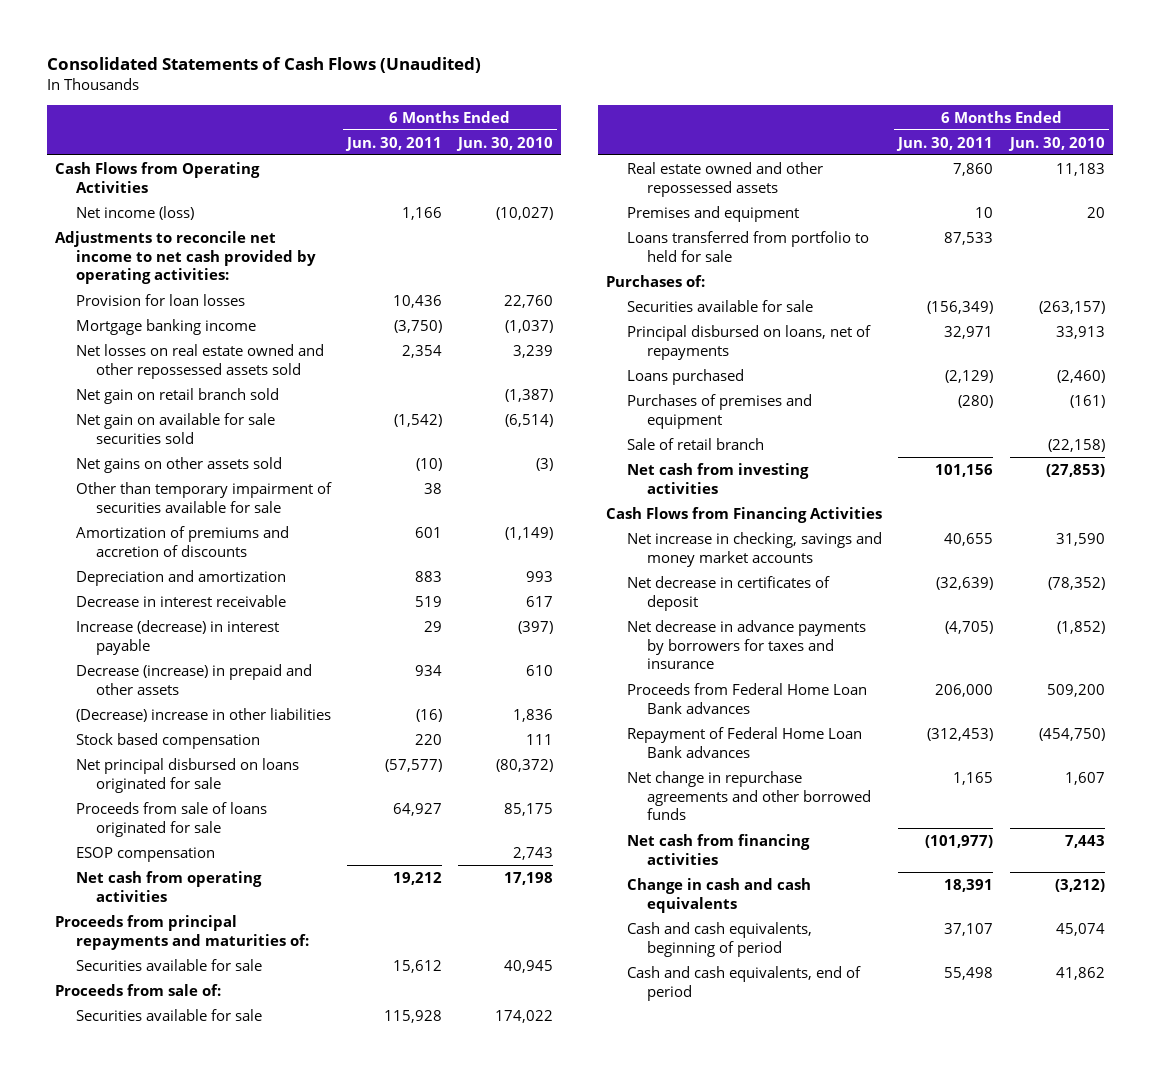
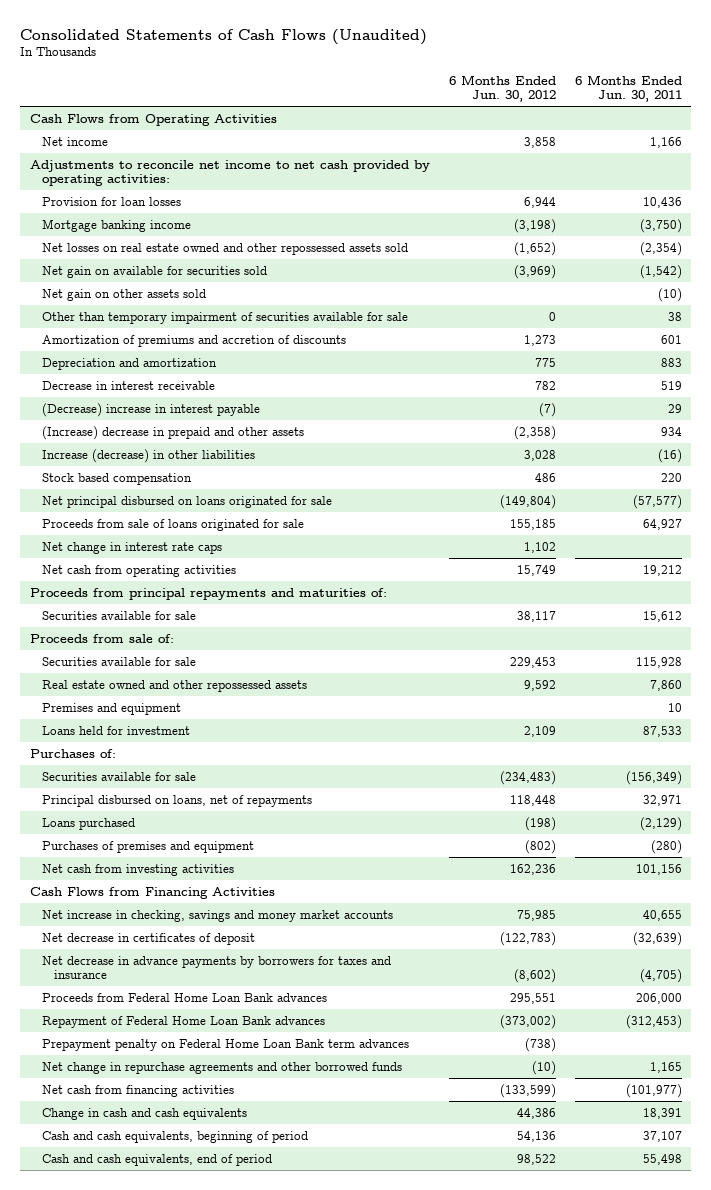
- | 6 Months Ended Jun. 30, 2011 | 6 Months Ended Jun. 30, 2010
+ | 6 Months Ended Jun. 30, 2012 | 6 Months Ended Jun. 30, 2011
- Net income (loss) | 1,166 | (10,027)
+ Net income | 3,858 | 1,166
- Net losses on real estate owned and other repossessed assets sold | 2,354 | 3,239
- Net gain on retail branch sold | | (1,387)
- Net gain on available for sale securities sold | (1,542) | (6,514)
- Net gains on other assets sold | (10) | (3)
+ Net losses on real estate owned and other repossessed assets sold | (1,652) | (2,354)
+ Net gain on available for securities sold | (3,969) | (1,542)
+ Net gain on other assets sold | | (10)
- Increase (decrease) in interest payable | 29 | (397)
- Decrease (increase) in prepaid and other assets | 934 | 610
- (Decrease) increase in other liabilities | (16) | 1,836
+ (Decrease) increase in interest payable | (7) | 29
+ (Increase) decrease in prepaid and other assets | (2,358) | 934
+ Increase (decrease) in other liabilities | 3,028 | (16)
- ESOP compensation | | 2,743
+ Net change in interest rate caps | 1,102 |
- Loans transferred from portfolio to held for sale | 87,533 |
+ Loans held for investment | 2,109 | 87,533
- Sale of retail branch | | (22,158)
+ Prepayment penalty on Federal Home Loan Bank term advances | (738) |

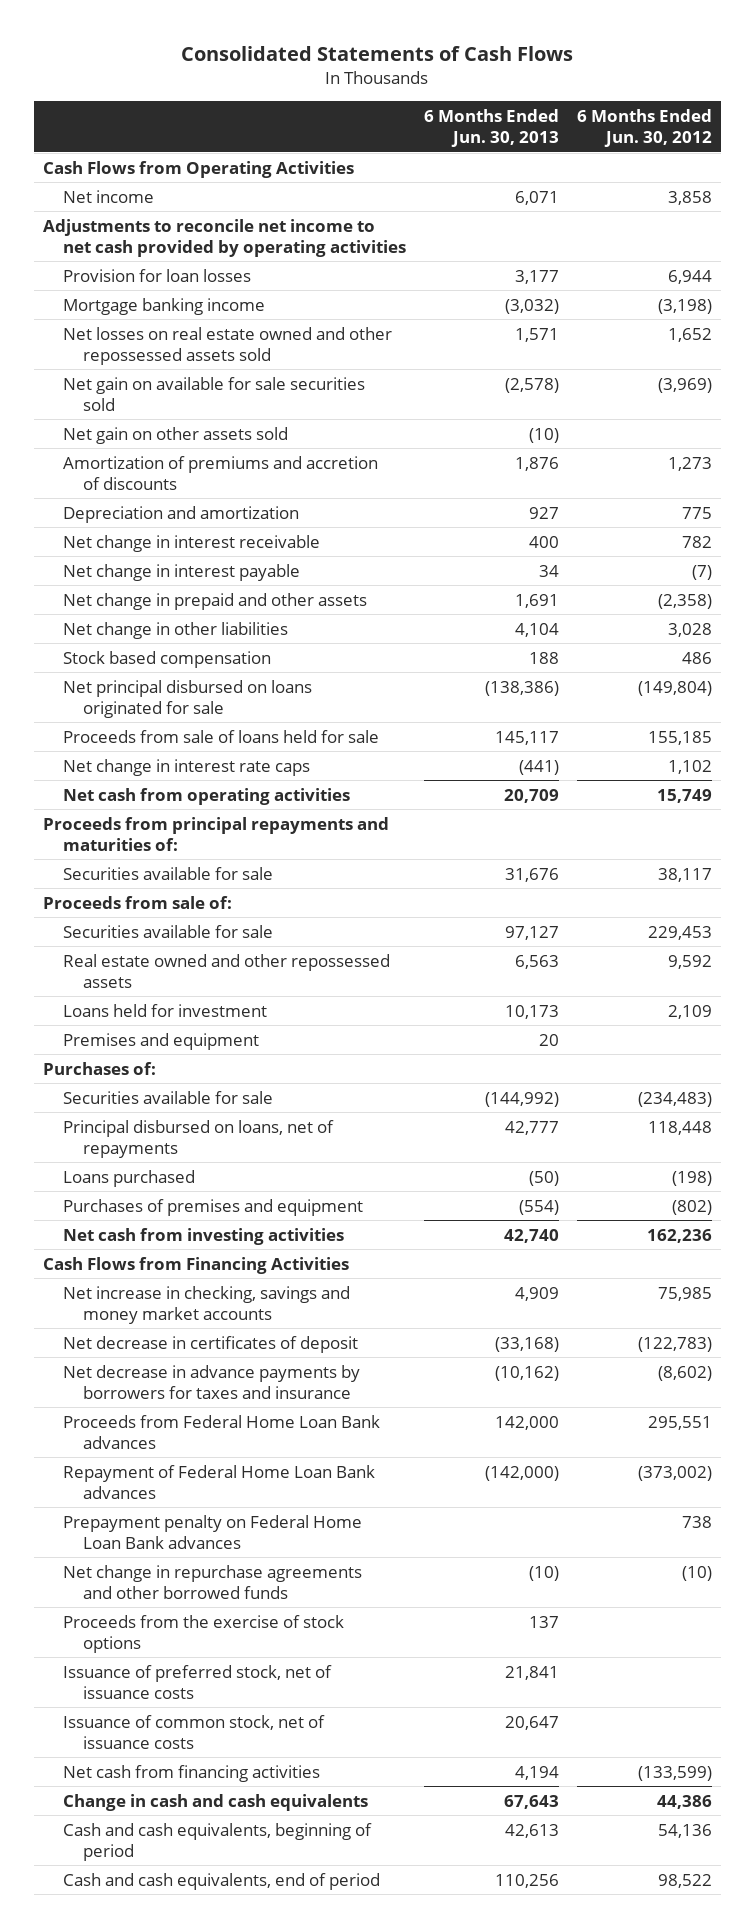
- Consolidated Statements of Cash Flows (Unaudited)
+ Consolidated Statements of Cash Flows
- | 6 Months Ended Jun. 30, 2012 | 6 Months Ended Jun. 30, 2011
+ | 6 Months Ended Jun. 30, 2013 | 6 Months Ended Jun. 30, 2012
- Adjustments to reconcile net income to net cash provided by operating activities:
+ Adjustments to reconcile net income to net cash provided by operating activities
- Net losses on real estate owned and other repossessed assets sold | (1,652) | (2,354)
- Net gain on available for securities sold | (3,969) | (1,542)
+ Net losses on real estate owned and other repossessed assets sold | 1,571 | 1,652
+ Net gain on available for sale securities sold | (2,578) | (3,969)
- Other than temporary impairment of securities available for sale | 0 | 38
- Decrease in interest receivable | 782 | 519
- (Decrease) increase in interest payable | (7) | 29
- (Increase) decrease in prepaid and other assets | (2,358) | 934
- Increase (decrease) in other liabilities | 3,028 | (16)
+ Net change in interest receivable | 400 | 782
+ Net change in interest payable | 34 | (7)
+ Net change in prepaid and other assets | 1,691 | (2,358)
+ Net change in other liabilities | 4,104 | 3,028
- Proceeds from sale of loans originated for sale | 155,185 | 64,927
+ Proceeds from sale of loans held for sale | 145,117 | 155,185
moved down: Premises and equipment | 20 |
- Prepayment penalty on Federal Home Loan Bank term advances | (738) |
+ Prepayment penalty on Federal Home Loan Bank advances | | 738
+ Proceeds from the exercise of stock options | 137 |
+ Issuance of preferred stock, net of issuance costs | 21,841 |
+ Issuance of common stock, net of issuance costs | 20,647 |

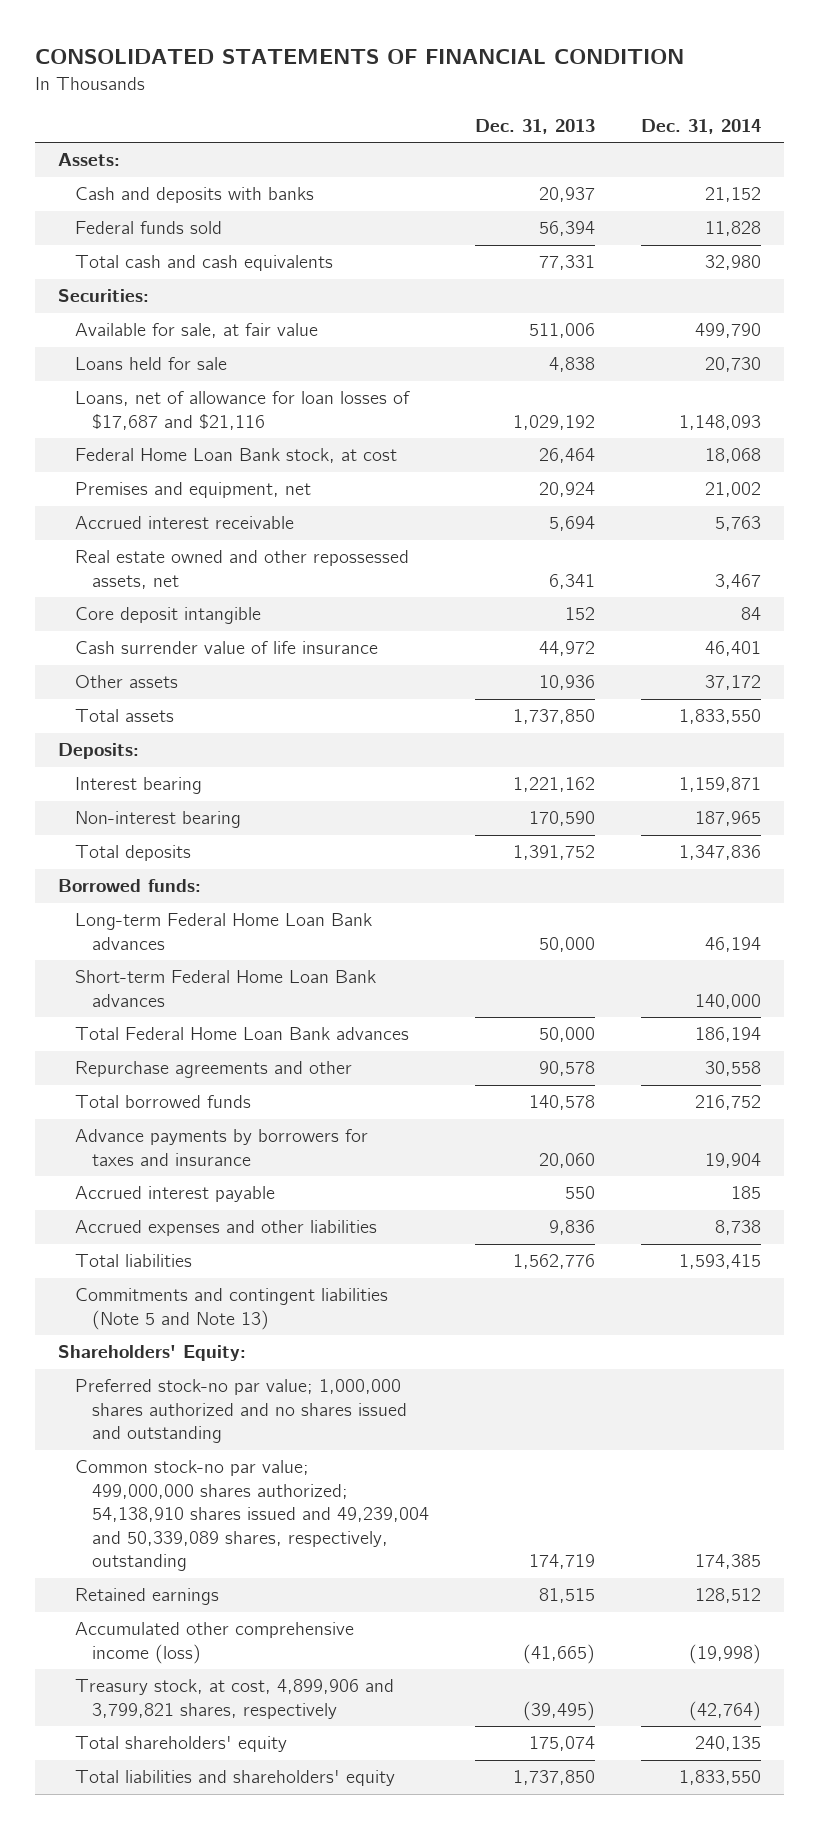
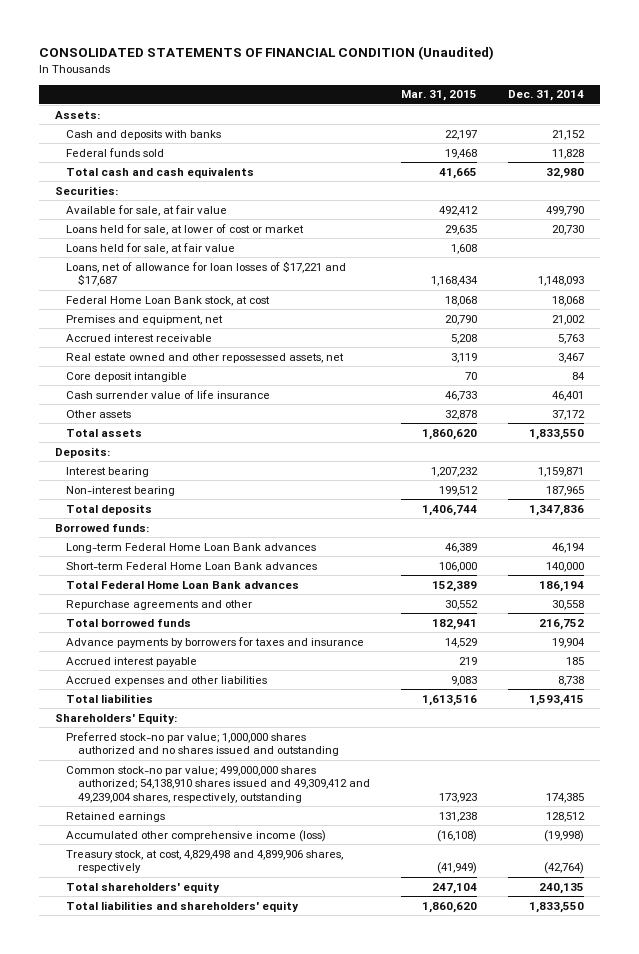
- CONSOLIDATED STATEMENTS OF FINANCIAL CONDITION
+ CONSOLIDATED STATEMENTS OF FINANCIAL CONDITION (Unaudited)
- | Dec. 31, 2013 | Dec. 31, 2014
+ | Mar. 31, 2015 | Dec. 31, 2014
- Loans held for sale | 4,838 | 20,730
- Loans, net of allowance for loan losses of $17,687 and $21,116 | 1,029,192 | 1,148,093
+ Loans held for sale, at lower of cost or market | 29,635 | 20,730
+ Loans held for sale, at fair value | 1,608 |
+ Loans, net of allowance for loan losses of $17,221 and $17,687 | 1,168,434 | 1,148,093
- Commitments and contingent liabilities (Note 5 and Note 13)
- Common stock-no par value; 499,000,000 shares authorized; 54,138,910 shares issued and 49,239,004 and 50,339,089 shares, respectively, outstanding | 174,719 | 174,385
+ Common stock-no par value; 499,000,000 shares authorized; 54,138,910 shares issued and 49,309,412 and 49,239,004 shares, respectively, outstanding | 173,923 | 174,385
- Treasury stock, at cost, 4,899,906 and 3,799,821 shares, respectively | (39,495) | (42,764)
+ Treasury stock, at cost, 4,829,498 and 4,899,906 shares, respectively | (41,949) | (42,764)

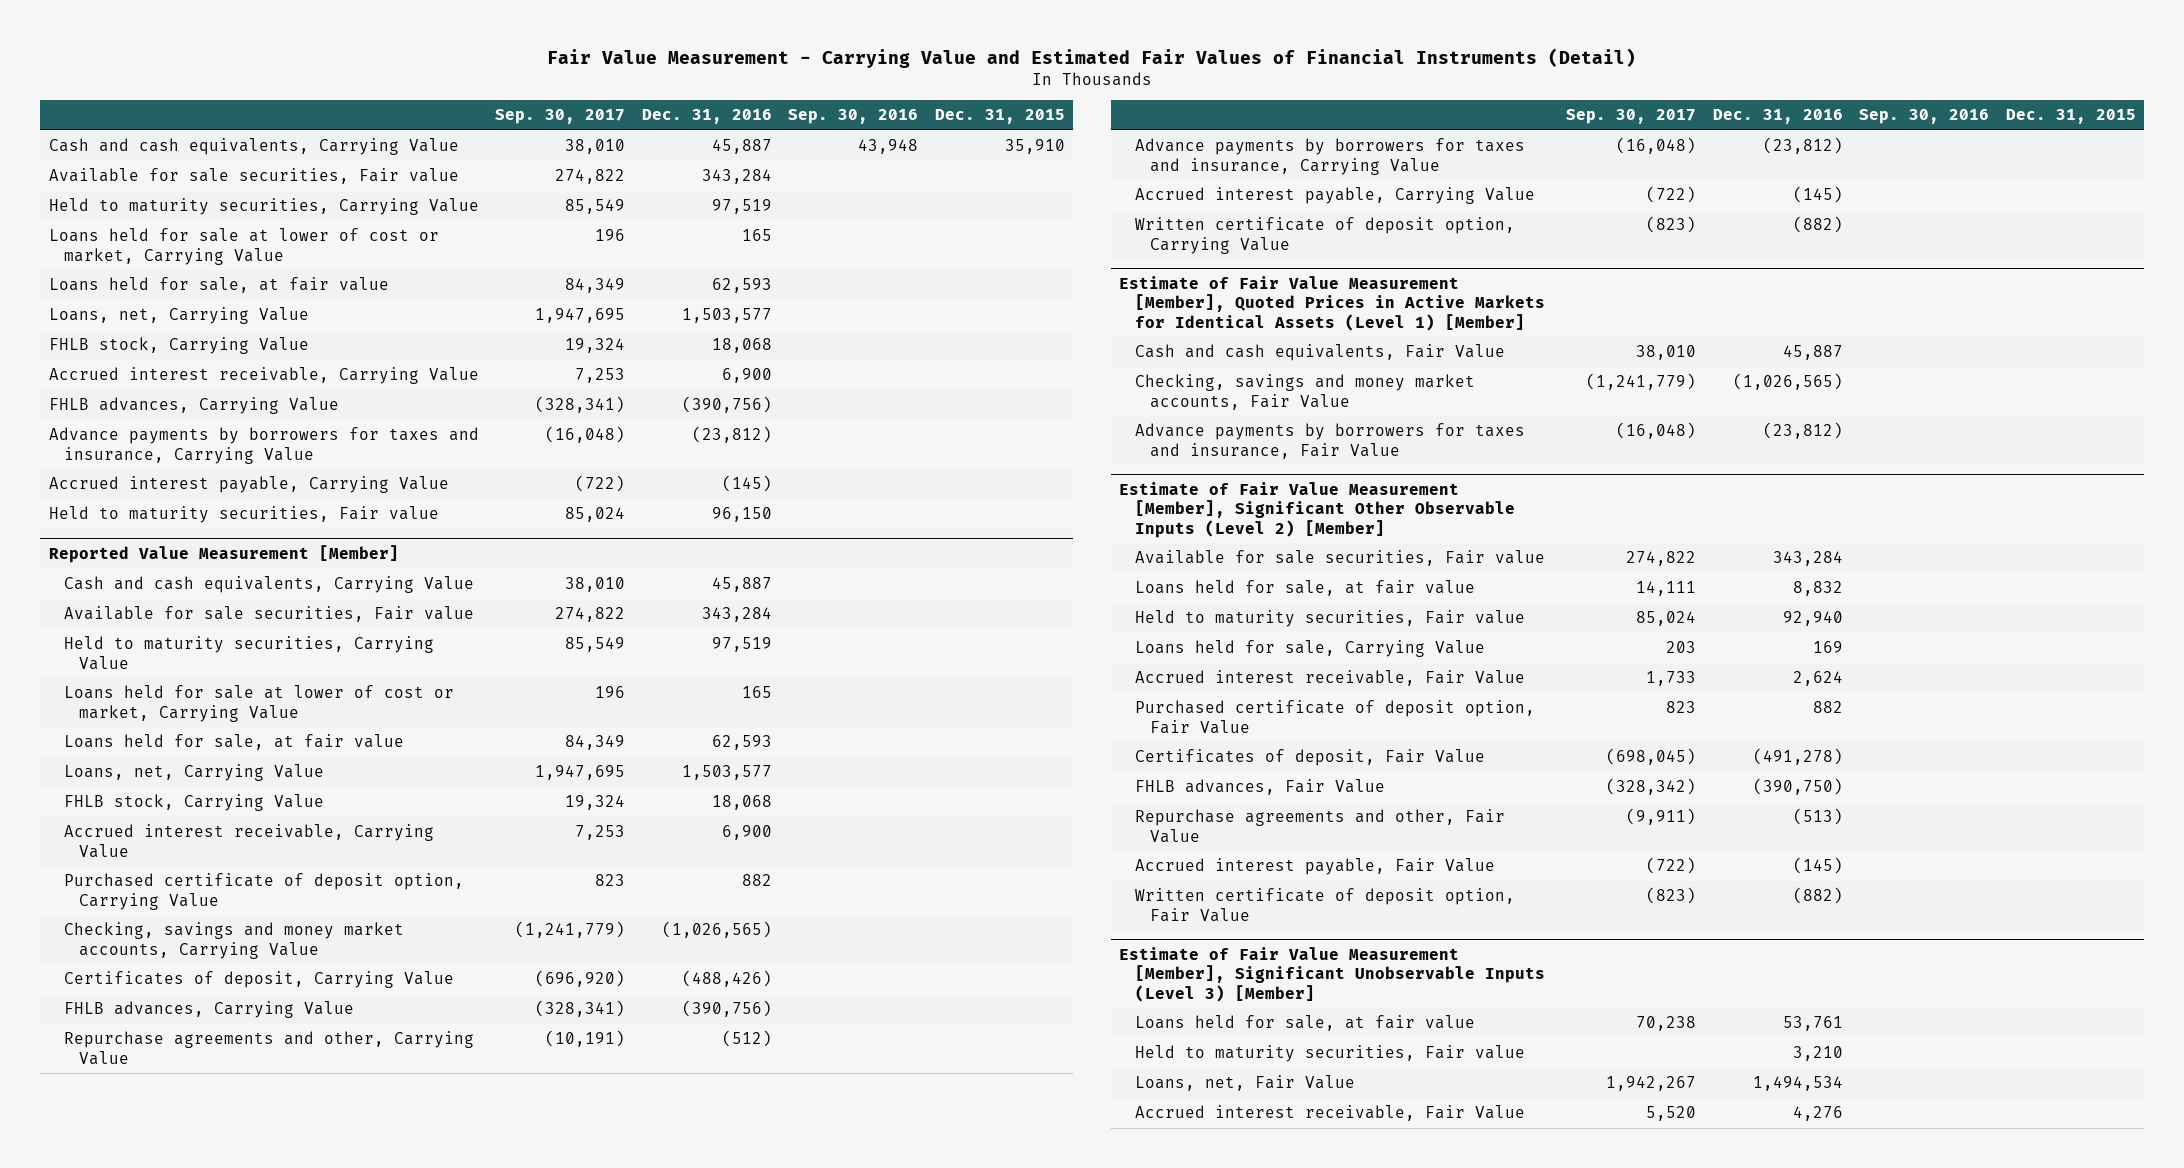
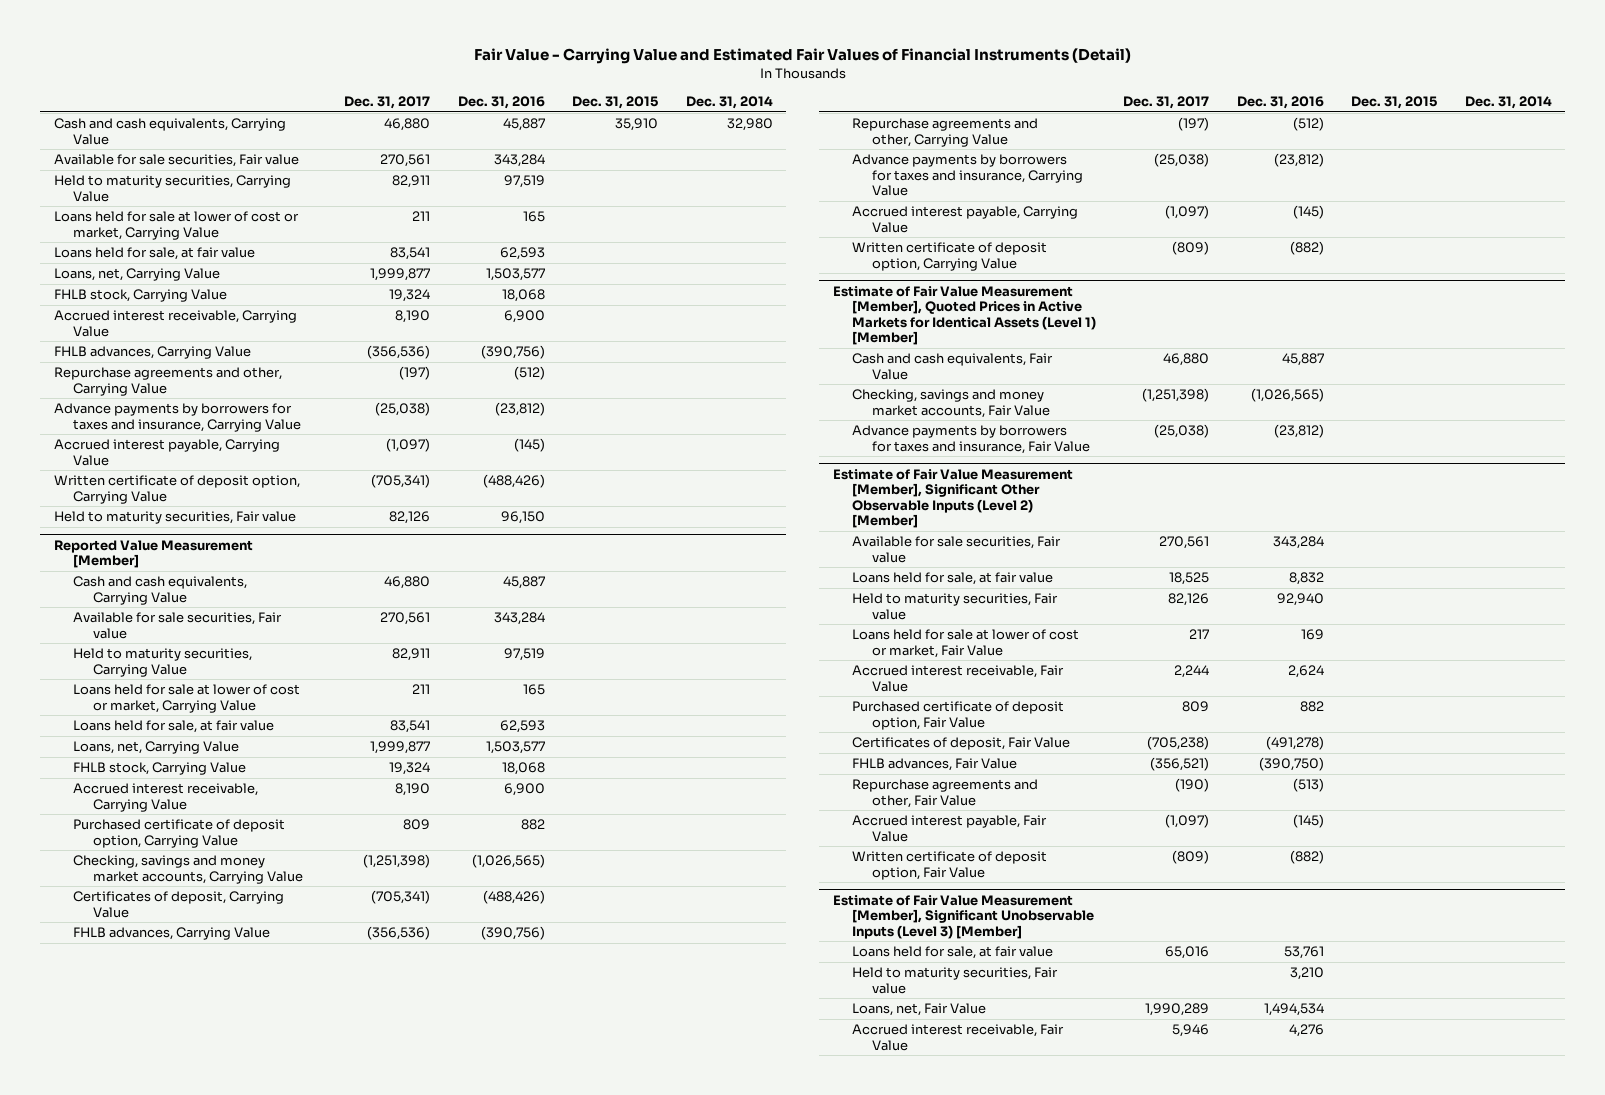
- Fair Value Measurement - Carrying Value and Estimated Fair Values of Financial Instruments (Detail)
+ Fair Value - Carrying Value and Estimated Fair Values of Financial Instruments (Detail)
- | Sep. 30, 2017 | Dec. 31, 2016 | Sep. 30, 2016 | Dec. 31, 2015
+ | Dec. 31, 2017 | Dec. 31, 2016 | Dec. 31, 2015 | Dec. 31, 2014
+ Repurchase agreements and other, Carrying Value | (197) | (512) | |
+ Written certificate of deposit option, Carrying Value | (705,341) | (488,426) | |
@ Estimate of Fair Value Measurement [Member], Significant Other Observable Inputs (Level 2) [Member]
- Loans held for sale, Carrying Value | 203 | 169 | |
+ Loans held for sale at lower of cost or market, Fair Value | 217 | 169 | |

